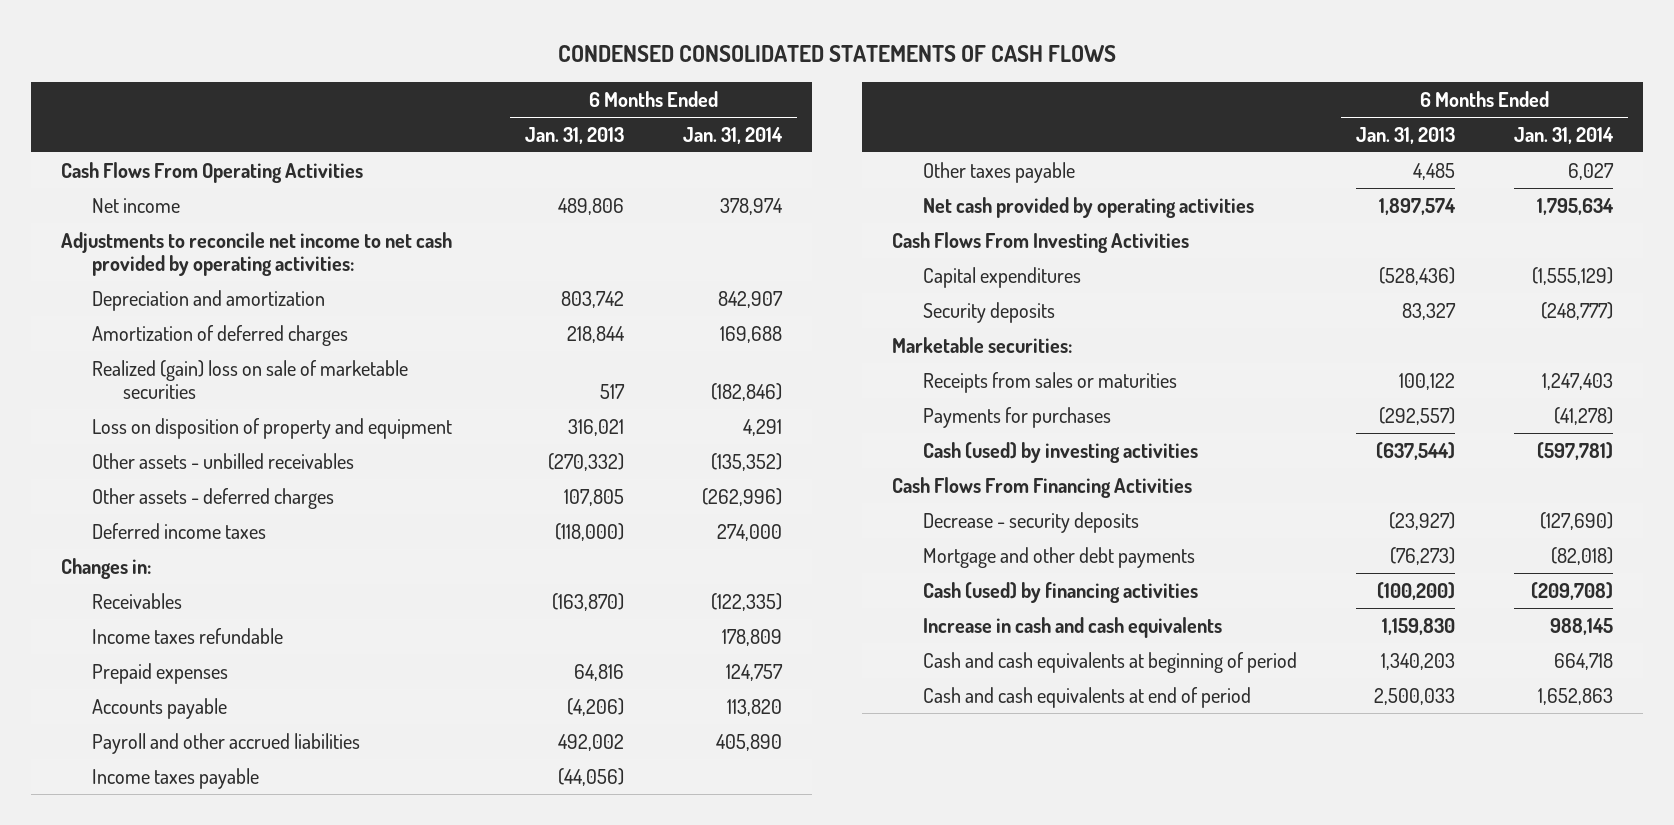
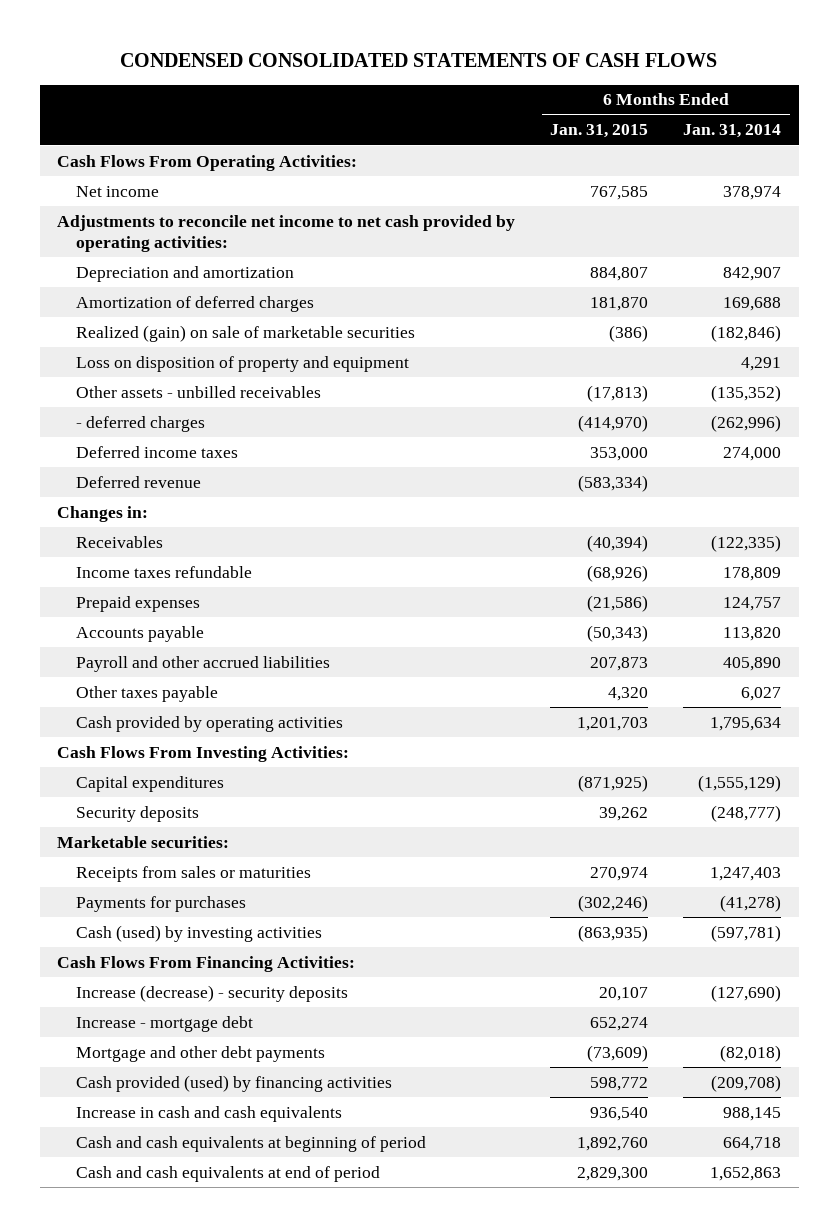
- | 6 Months Ended Jan. 31, 2013 | 6 Months Ended Jan. 31, 2014
+ | 6 Months Ended Jan. 31, 2015 | 6 Months Ended Jan. 31, 2014
- Cash Flows From Operating Activities
+ Cash Flows From Operating Activities:
- Realized (gain) loss on sale of marketable securities | 517 | (182,846)
+ Realized (gain) on sale of marketable securities | (386) | (182,846)
- Other assets - deferred charges | 107,805 | (262,996)
+ - deferred charges | (414,970) | (262,996)
+ Deferred revenue | (583,334) |
- Income taxes payable | (44,056) |
- Net cash provided by operating activities | 1,897,574 | 1,795,634
- Cash Flows From Investing Activities
+ Cash provided by operating activities | 1,201,703 | 1,795,634
+ Cash Flows From Investing Activities:
- Cash Flows From Financing Activities
- Decrease - security deposits | (23,927) | (127,690)
+ Cash Flows From Financing Activities:
+ Increase (decrease) - security deposits | 20,107 | (127,690)
+ Increase - mortgage debt | 652,274 |
- Cash (used) by financing activities | (100,200) | (209,708)
+ Cash provided (used) by financing activities | 598,772 | (209,708)

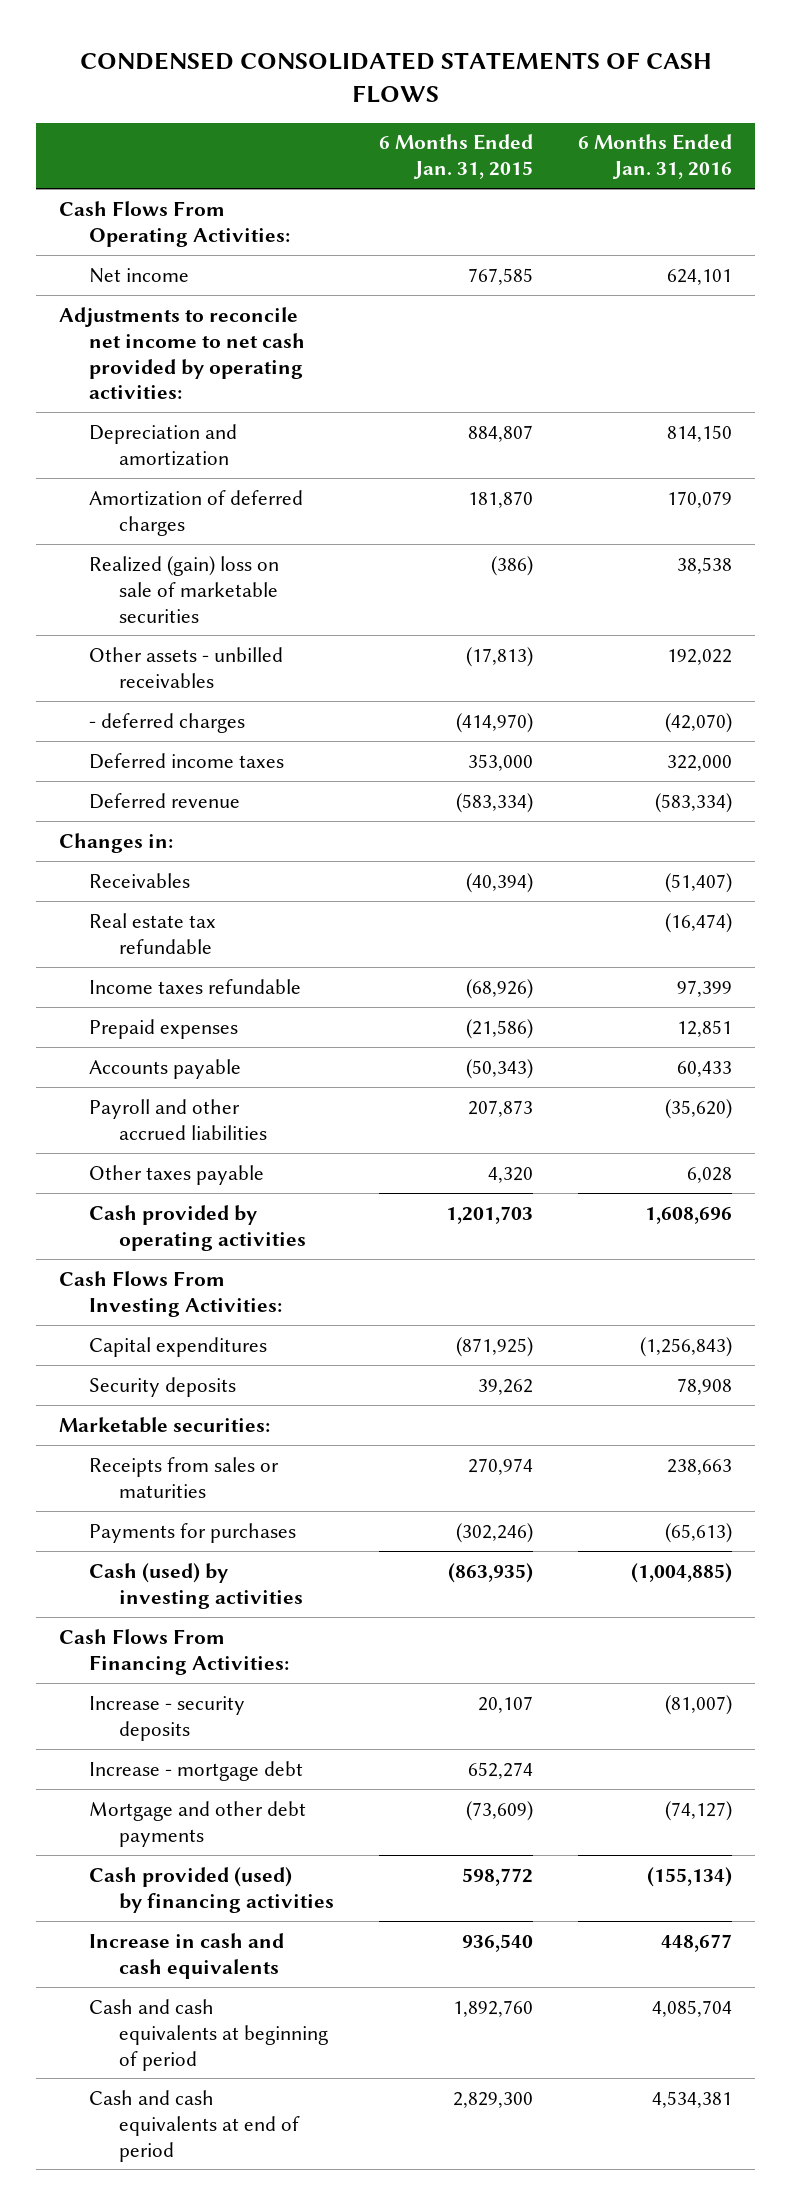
- | 6 Months Ended Jan. 31, 2015 | 6 Months Ended Jan. 31, 2014
+ | 6 Months Ended Jan. 31, 2015 | 6 Months Ended Jan. 31, 2016
- Realized (gain) on sale of marketable securities | (386) | (182,846)
- Loss on disposition of property and equipment | | 4,291
+ Realized (gain) loss on sale of marketable securities | (386) | 38,538
+ Real estate tax refundable | | (16,474)
- Increase (decrease) - security deposits | 20,107 | (127,690)
+ Increase - security deposits | 20,107 | (81,007)

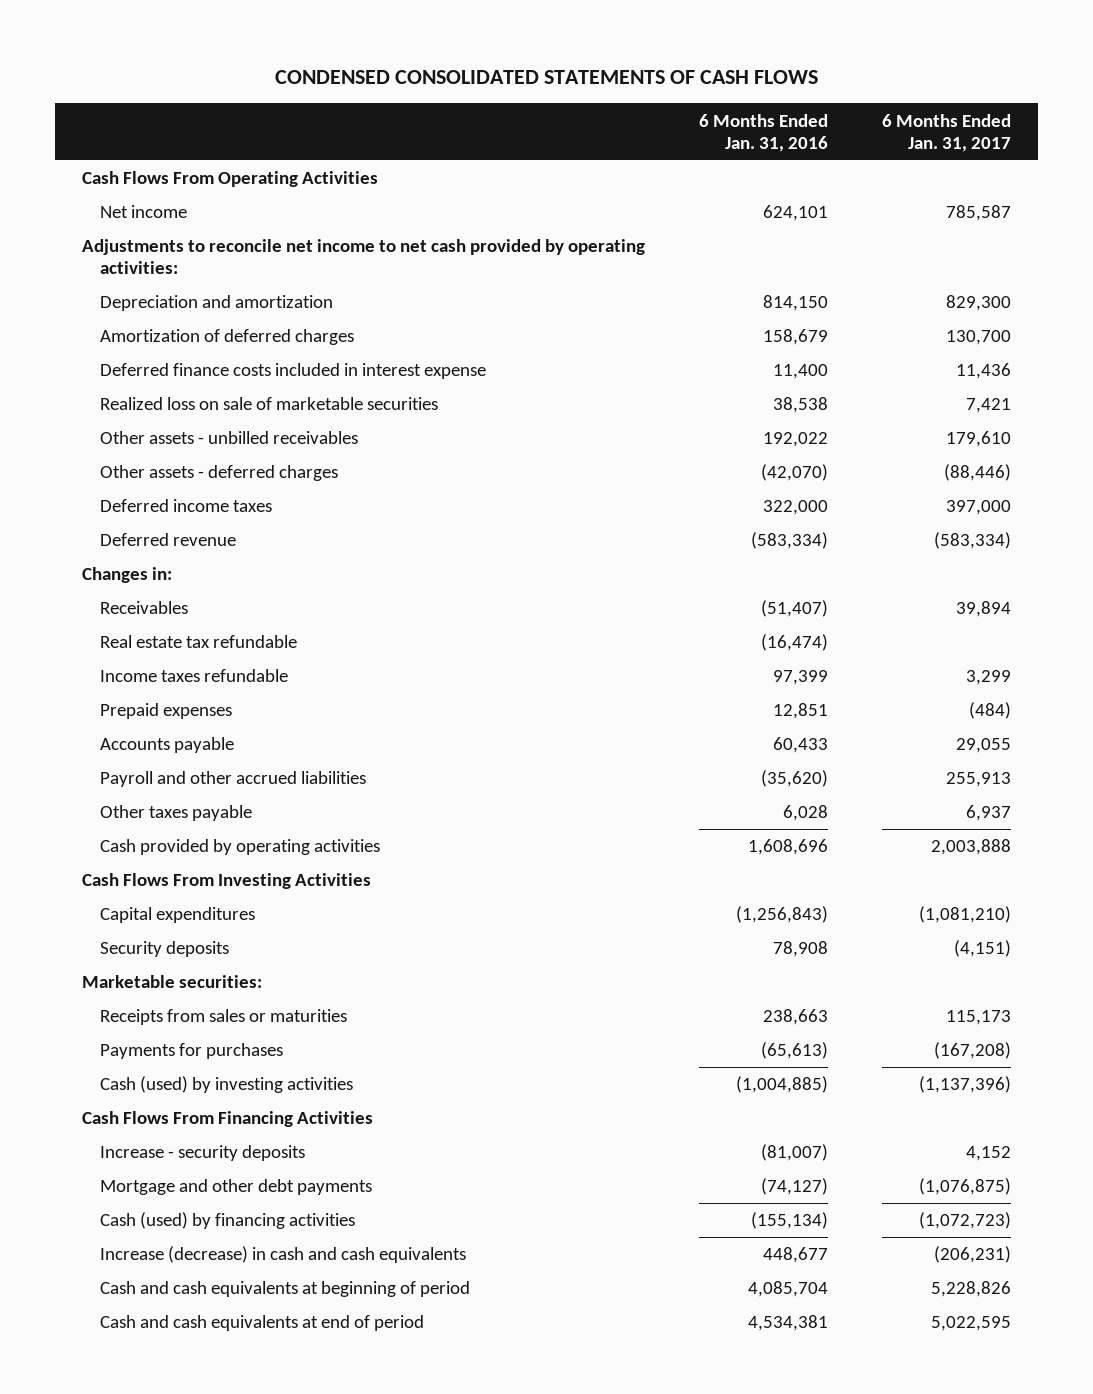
- | 6 Months Ended Jan. 31, 2015 | 6 Months Ended Jan. 31, 2016
+ | 6 Months Ended Jan. 31, 2016 | 6 Months Ended Jan. 31, 2017
- Cash Flows From Operating Activities:
+ Cash Flows From Operating Activities
- Amortization of deferred charges | 181,870 | 170,079
- Realized (gain) loss on sale of marketable securities | (386) | 38,538
+ Amortization of deferred charges | 158,679 | 130,700
+ Deferred finance costs included in interest expense | 11,400 | 11,436
+ Realized loss on sale of marketable securities | 38,538 | 7,421
- - deferred charges | (414,970) | (42,070)
+ Other assets - deferred charges | (42,070) | (88,446)
- Cash Flows From Investing Activities:
+ Cash Flows From Investing Activities
- Cash Flows From Financing Activities:
+ Cash Flows From Financing Activities
- Increase - mortgage debt | 652,274 |
- Cash provided (used) by financing activities | 598,772 | (155,134)
- Increase in cash and cash equivalents | 936,540 | 448,677
+ Cash (used) by financing activities | (155,134) | (1,072,723)
+ Increase (decrease) in cash and cash equivalents | 448,677 | (206,231)

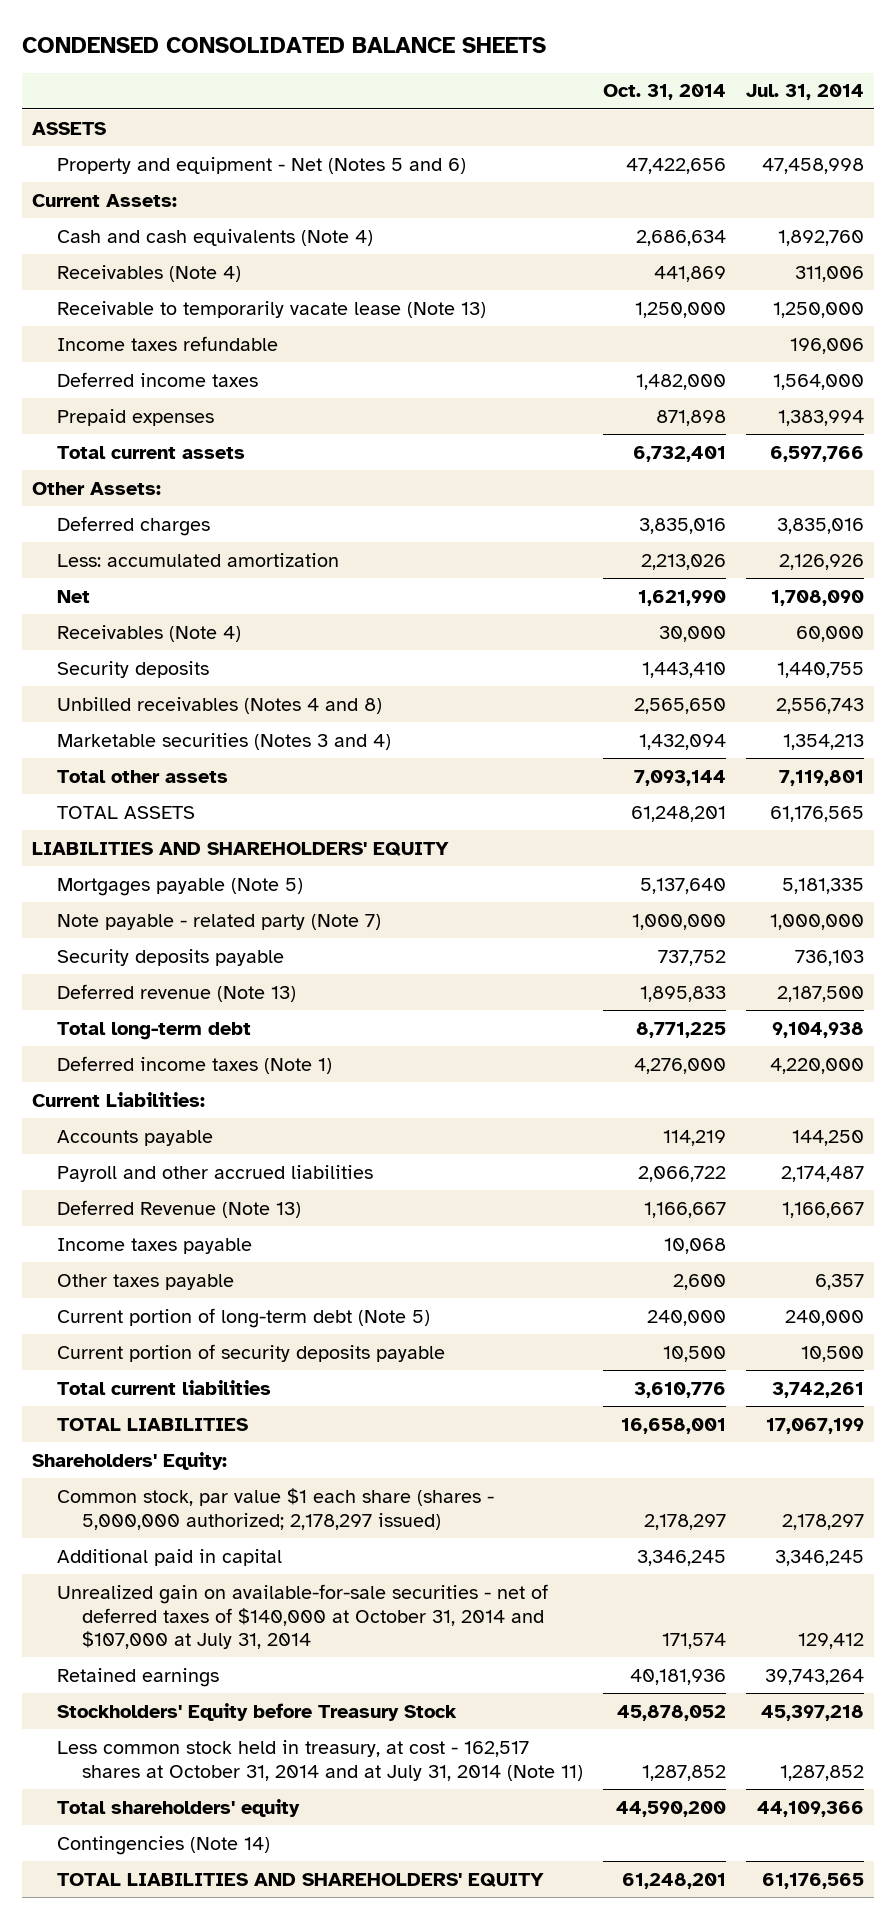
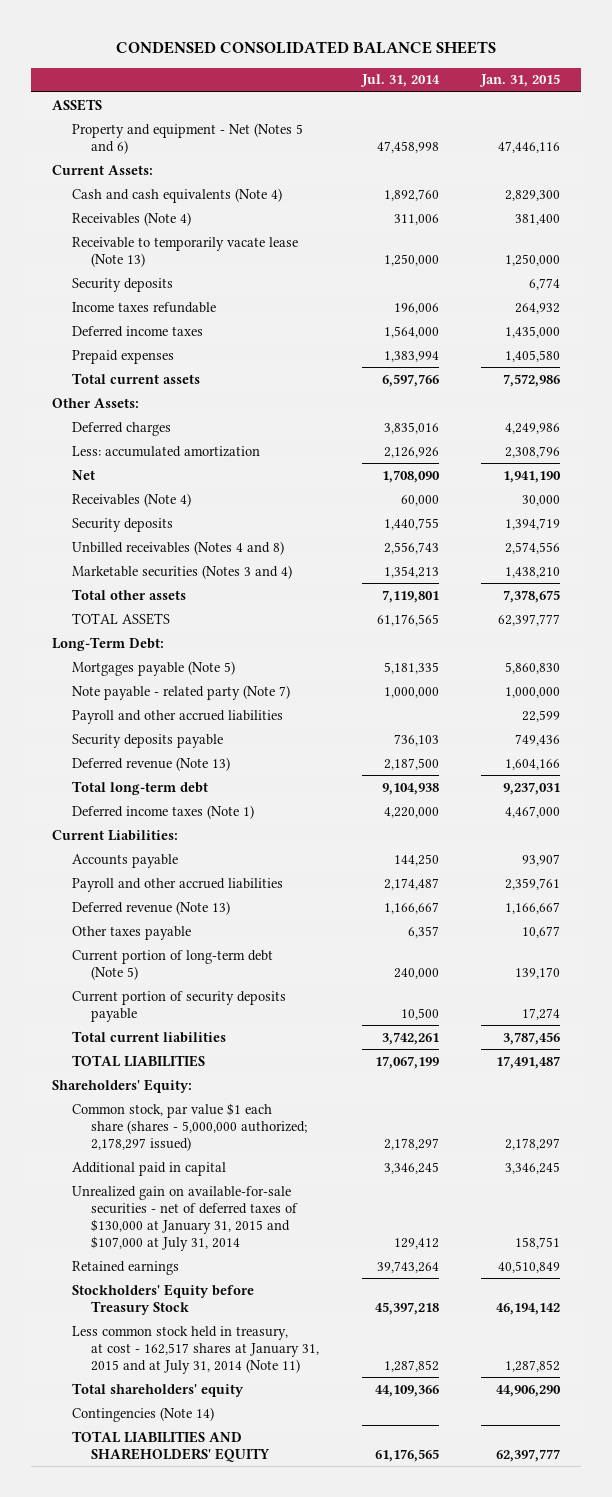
- | Oct. 31, 2014 | Jul. 31, 2014
+ | Jul. 31, 2014 | Jan. 31, 2015
+ Security deposits | | 6,774
- LIABILITIES AND SHAREHOLDERS' EQUITY
+ Long-Term Debt:
+ Payroll and other accrued liabilities | | 22,599
- Deferred Revenue (Note 13) | 1,166,667 | 1,166,667
- Income taxes payable | 10,068 |
+ Deferred revenue (Note 13) | 1,166,667 | 1,166,667
- Unrealized gain on available-for-sale securities - net of deferred taxes of $140,000 at October 31, 2014 and $107,000 at July 31, 2014 | 171,574 | 129,412
+ Unrealized gain on available-for-sale securities - net of deferred taxes of $130,000 at January 31, 2015 and $107,000 at July 31, 2014 | 129,412 | 158,751
- Less common stock held in treasury, at cost - 162,517 shares at October 31, 2014 and at July 31, 2014 (Note 11) | 1,287,852 | 1,287,852
+ Less common stock held in treasury, at cost - 162,517 shares at January 31, 2015 and at July 31, 2014 (Note 11) | 1,287,852 | 1,287,852

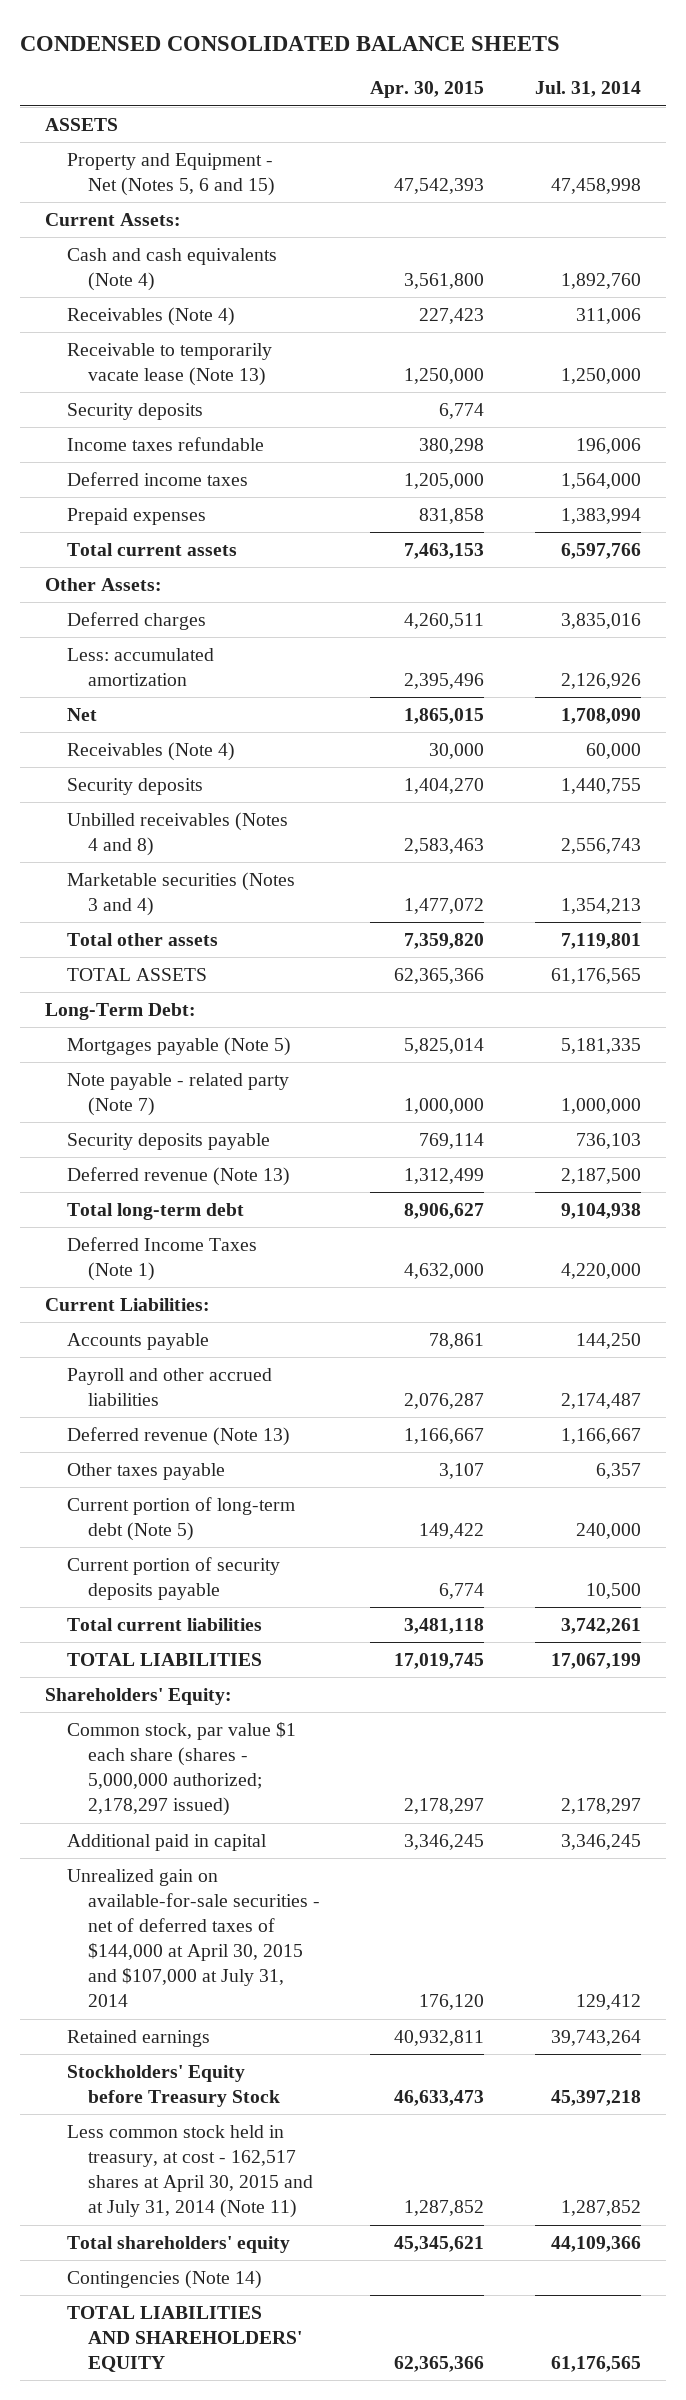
- | Jul. 31, 2014 | Jan. 31, 2015
+ | Apr. 30, 2015 | Jul. 31, 2014
- Property and equipment - Net (Notes 5 and 6) | 47,458,998 | 47,446,116
+ Property and Equipment - Net (Notes 5, 6 and 15) | 47,542,393 | 47,458,998
- Payroll and other accrued liabilities | | 22,599
- Deferred income taxes (Note 1) | 4,220,000 | 4,467,000
+ Deferred Income Taxes (Note 1) | 4,632,000 | 4,220,000
- Unrealized gain on available-for-sale securities - net of deferred taxes of $130,000 at January 31, 2015 and $107,000 at July 31, 2014 | 129,412 | 158,751
+ Unrealized gain on available-for-sale securities - net of deferred taxes of $144,000 at April 30, 2015 and $107,000 at July 31, 2014 | 176,120 | 129,412
- Less common stock held in treasury, at cost - 162,517 shares at January 31, 2015 and at July 31, 2014 (Note 11) | 1,287,852 | 1,287,852
+ Less common stock held in treasury, at cost - 162,517 shares at April 30, 2015 and at July 31, 2014 (Note 11) | 1,287,852 | 1,287,852

